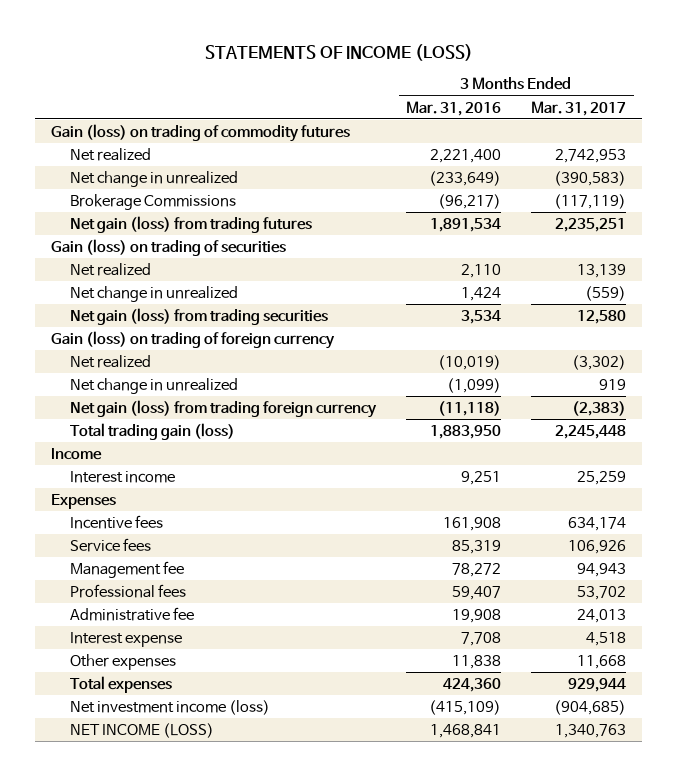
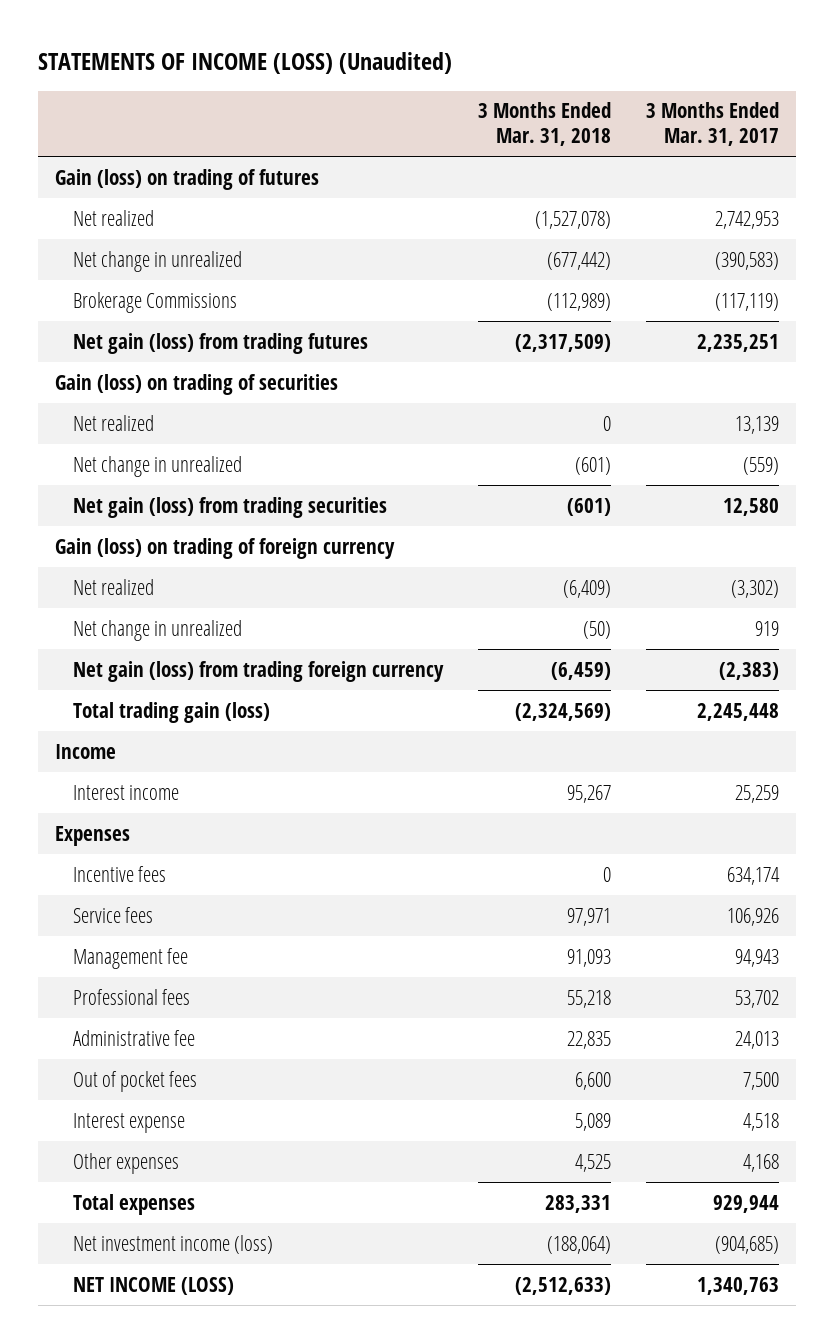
- STATEMENTS OF INCOME (LOSS)
+ STATEMENTS OF INCOME (LOSS) (Unaudited)
- | 3 Months Ended Mar. 31, 2016 | 3 Months Ended Mar. 31, 2017
+ | 3 Months Ended Mar. 31, 2018 | 3 Months Ended Mar. 31, 2017
- Gain (loss) on trading of commodity futures
+ Gain (loss) on trading of futures
+ Out of pocket fees | 6,600 | 7,500
- Other expenses | 11,838 | 11,668
+ Other expenses | 4,525 | 4,168

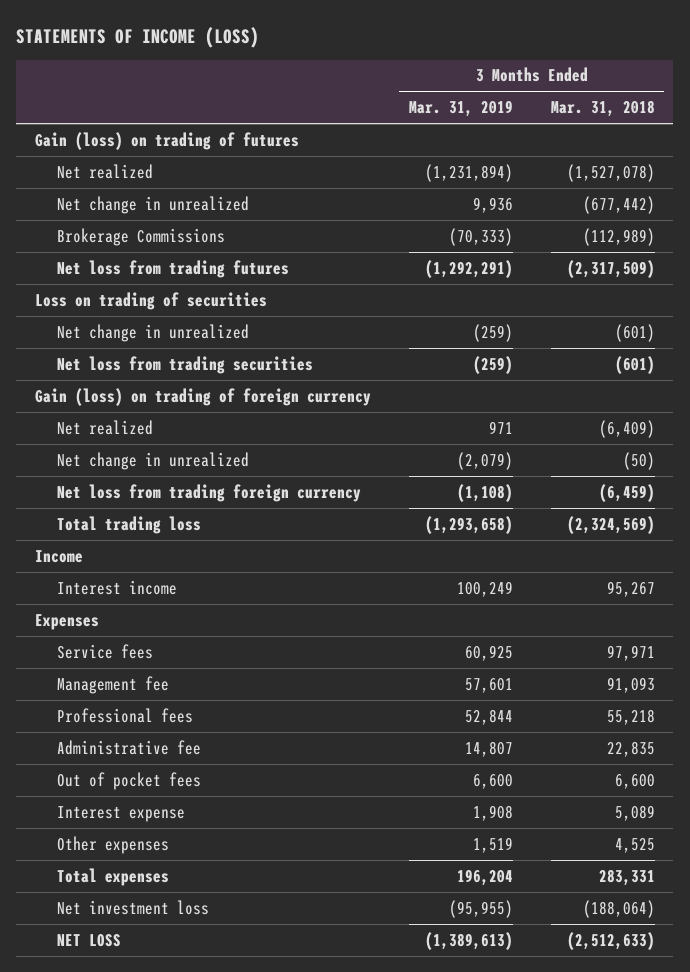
- STATEMENTS OF INCOME (LOSS) (Unaudited)
+ STATEMENTS OF INCOME (LOSS)
- | 3 Months Ended Mar. 31, 2018 | 3 Months Ended Mar. 31, 2017
+ | 3 Months Ended Mar. 31, 2019 | 3 Months Ended Mar. 31, 2018
- Net gain (loss) from trading futures | (2,317,509) | 2,235,251
- Gain (loss) on trading of securities
- Net realized | 0 | 13,139
+ Net loss from trading futures | (1,292,291) | (2,317,509)
+ Loss on trading of securities
- Net gain (loss) from trading securities | (601) | 12,580
+ Net loss from trading securities | (259) | (601)
- Net gain (loss) from trading foreign currency | (6,459) | (2,383)
- Total trading gain (loss) | (2,324,569) | 2,245,448
+ Net loss from trading foreign currency | (1,108) | (6,459)
+ Total trading loss | (1,293,658) | (2,324,569)
- Incentive fees | 0 | 634,174
- Net investment income (loss) | (188,064) | (904,685)
- NET INCOME (LOSS) | (2,512,633) | 1,340,763
+ Net investment loss | (95,955) | (188,064)
+ NET LOSS | (1,389,613) | (2,512,633)

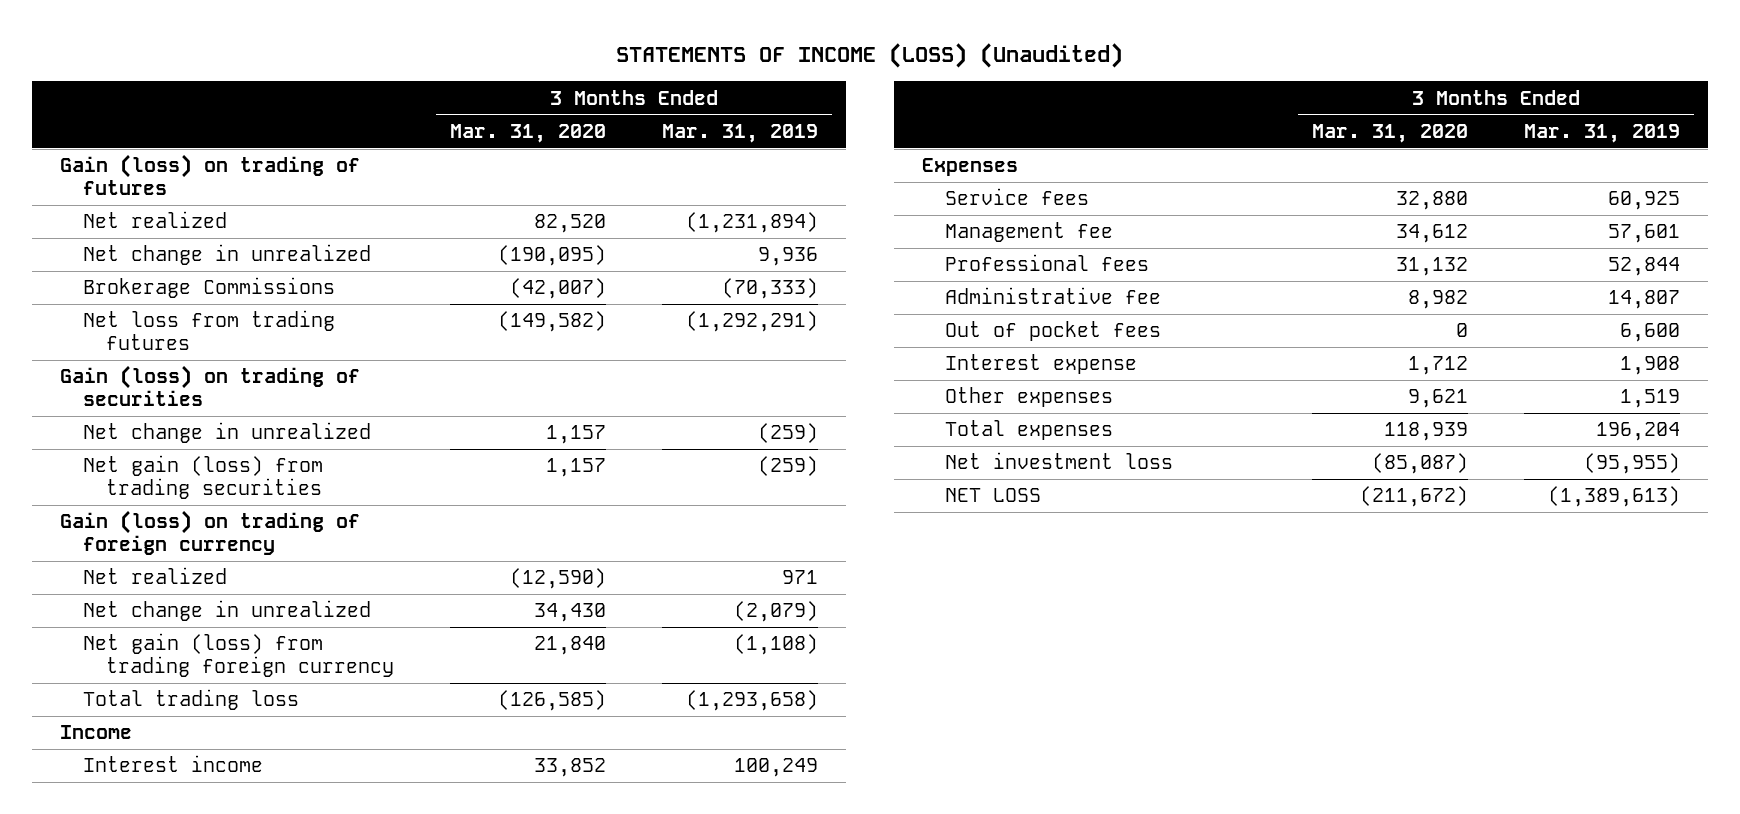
- STATEMENTS OF INCOME (LOSS)
+ STATEMENTS OF INCOME (LOSS) (Unaudited)
- | 3 Months Ended Mar. 31, 2019 | 3 Months Ended Mar. 31, 2018
+ | 3 Months Ended Mar. 31, 2020 | 3 Months Ended Mar. 31, 2019
- Loss on trading of securities
+ Gain (loss) on trading of securities
- Net loss from trading securities | (259) | (601)
+ Net gain (loss) from trading securities | 1,157 | (259)
- Net loss from trading foreign currency | (1,108) | (6,459)
+ Net gain (loss) from trading foreign currency | 21,840 | (1,108)

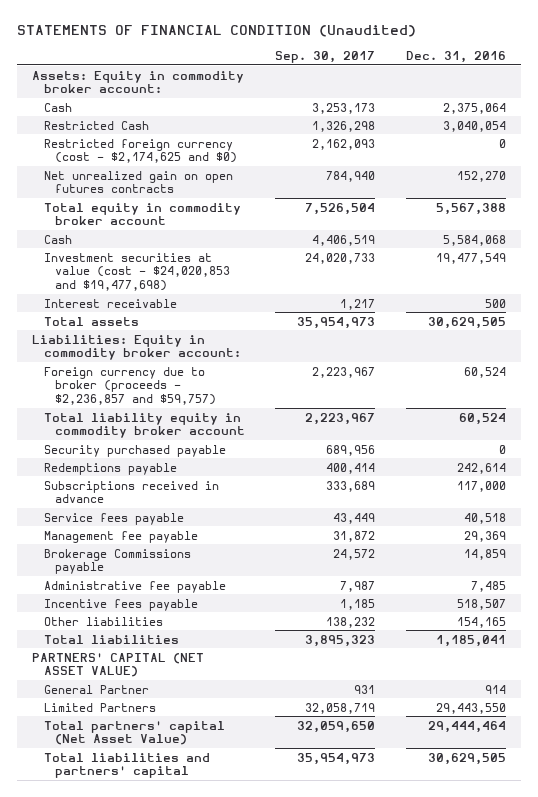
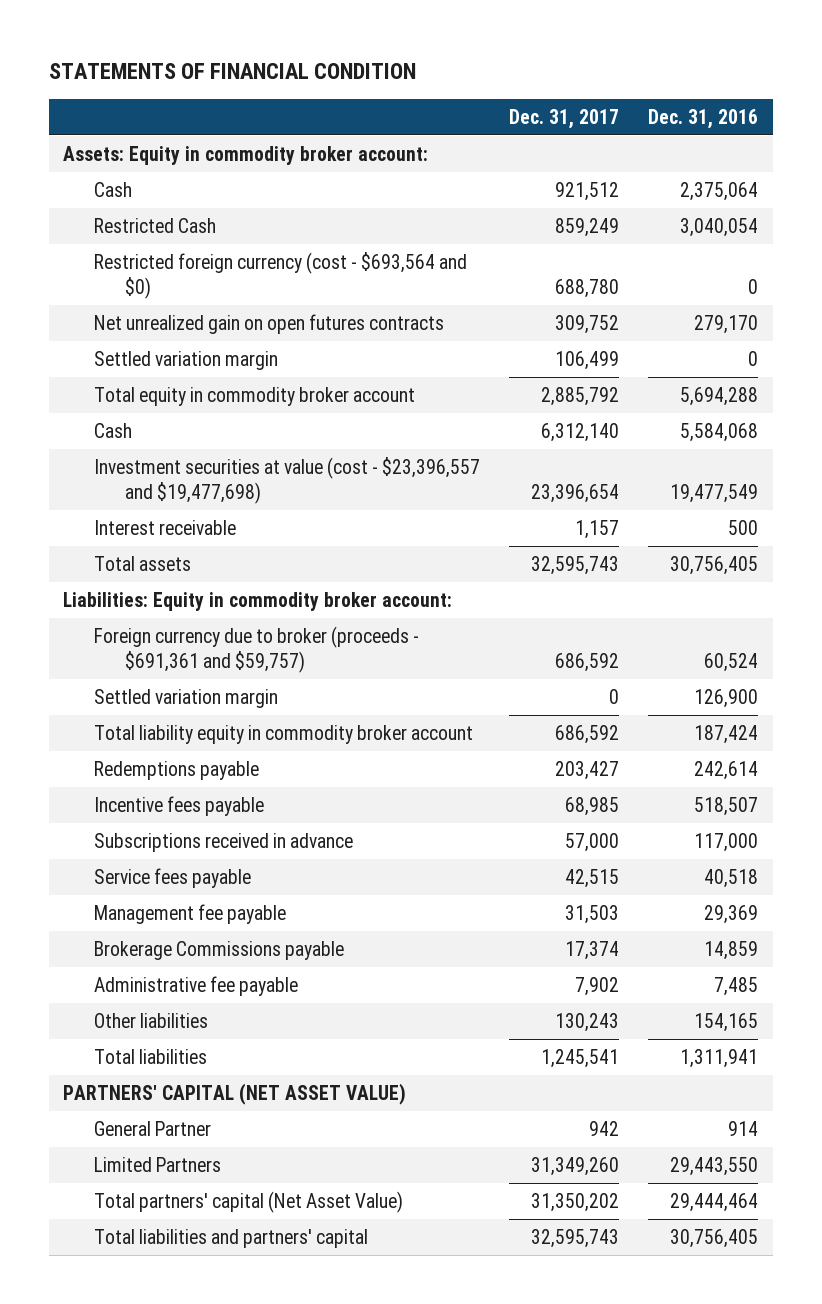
- STATEMENTS OF FINANCIAL CONDITION (Unaudited)
+ STATEMENTS OF FINANCIAL CONDITION
- | Sep. 30, 2017 | Dec. 31, 2016
+ | Dec. 31, 2017 | Dec. 31, 2016
- Restricted foreign currency (cost - $2,174,625 and $0) | 2,162,093 | 0
- Net unrealized gain on open futures contracts | 784,940 | 152,270
- Total equity in commodity broker account | 7,526,504 | 5,567,388
+ Restricted foreign currency (cost - $693,564 and $0) | 688,780 | 0
+ Net unrealized gain on open futures contracts | 309,752 | 279,170
+ Settled variation margin | 106,499 | 0
+ Total equity in commodity broker account | 2,885,792 | 5,694,288
- Investment securities at value (cost - $24,020,853 and $19,477,698) | 24,020,733 | 19,477,549
+ Investment securities at value (cost - $23,396,557 and $19,477,698) | 23,396,654 | 19,477,549
- Total assets | 35,954,973 | 30,629,505
+ Total assets | 32,595,743 | 30,756,405
- Foreign currency due to broker (proceeds - $2,236,857 and $59,757) | 2,223,967 | 60,524
- Total liability equity in commodity broker account | 2,223,967 | 60,524
- Security purchased payable | 689,956 | 0
+ Foreign currency due to broker (proceeds - $691,361 and $59,757) | 686,592 | 60,524
+ Settled variation margin | 0 | 126,900
+ Total liability equity in commodity broker account | 686,592 | 187,424
moved up: Incentive fees payable | 68,985 | 518,507
- Total liabilities | 3,895,323 | 1,185,041
+ Total liabilities | 1,245,541 | 1,311,941
- Total liabilities and partners' capital | 35,954,973 | 30,629,505
+ Total liabilities and partners' capital | 32,595,743 | 30,756,405

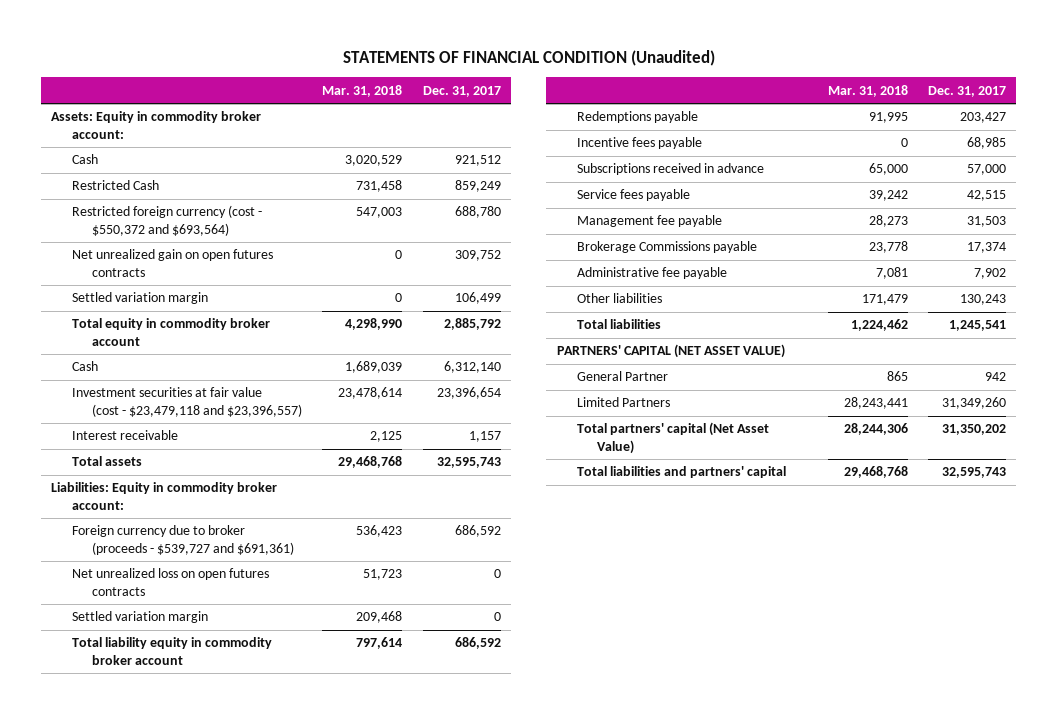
- STATEMENTS OF FINANCIAL CONDITION
+ STATEMENTS OF FINANCIAL CONDITION (Unaudited)
- | Dec. 31, 2017 | Dec. 31, 2016
+ | Mar. 31, 2018 | Dec. 31, 2017
- Restricted foreign currency (cost - $693,564 and $0) | 688,780 | 0
+ Restricted foreign currency (cost - $550,372 and $693,564) | 547,003 | 688,780
- Investment securities at value (cost - $23,396,557 and $19,477,698) | 23,396,654 | 19,477,549
+ Investment securities at fair value (cost - $23,479,118 and $23,396,557) | 23,478,614 | 23,396,654
- Foreign currency due to broker (proceeds - $691,361 and $59,757) | 686,592 | 60,524
+ Foreign currency due to broker (proceeds - $539,727 and $691,361) | 536,423 | 686,592
+ Net unrealized loss on open futures contracts | 51,723 | 0

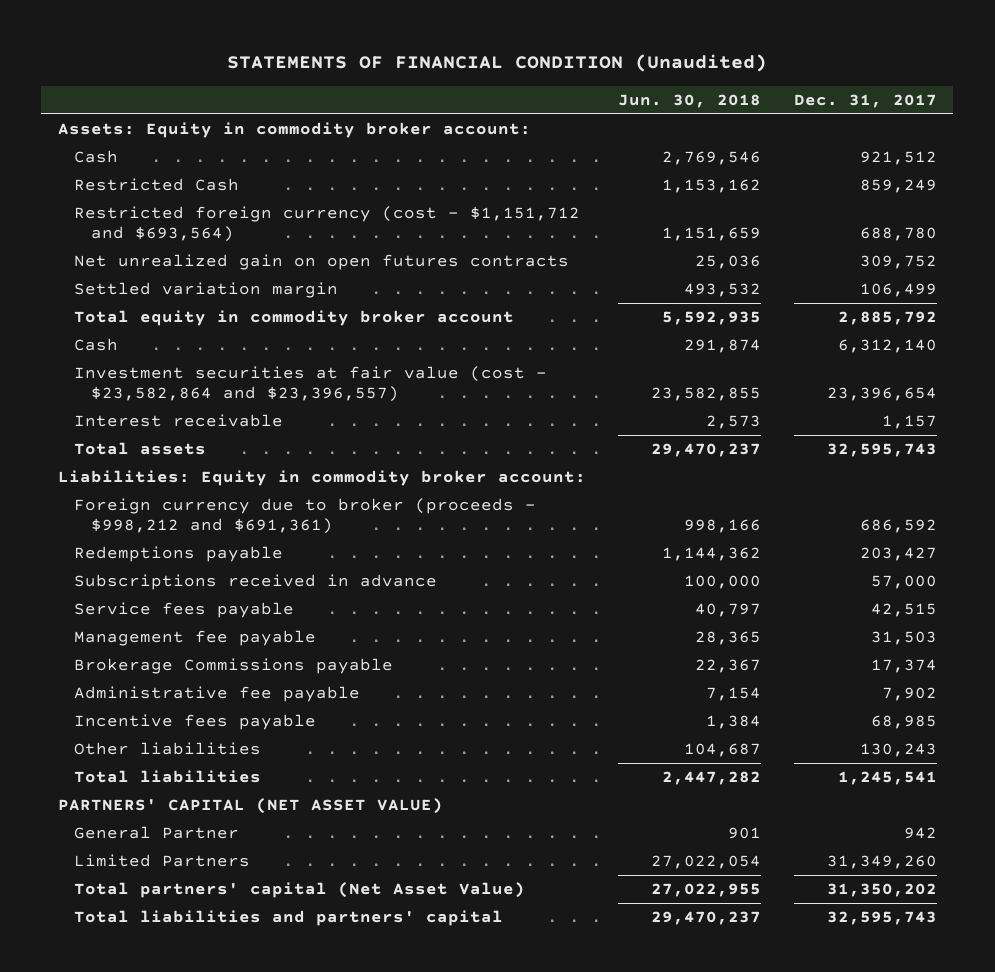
- | Mar. 31, 2018 | Dec. 31, 2017
+ | Jun. 30, 2018 | Dec. 31, 2017
- Restricted foreign currency (cost - $550,372 and $693,564) | 547,003 | 688,780
+ Restricted foreign currency (cost - $1,151,712 and $693,564) | 1,151,659 | 688,780
- Investment securities at fair value (cost - $23,479,118 and $23,396,557) | 23,478,614 | 23,396,654
+ Investment securities at fair value (cost - $23,582,864 and $23,396,557) | 23,582,855 | 23,396,654
- Foreign currency due to broker (proceeds - $539,727 and $691,361) | 536,423 | 686,592
- Net unrealized loss on open futures contracts | 51,723 | 0
- Settled variation margin | 209,468 | 0
- Total liability equity in commodity broker account | 797,614 | 686,592
+ Foreign currency due to broker (proceeds - $998,212 and $691,361) | 998,166 | 686,592
moved down: Incentive fees payable | 1,384 | 68,985

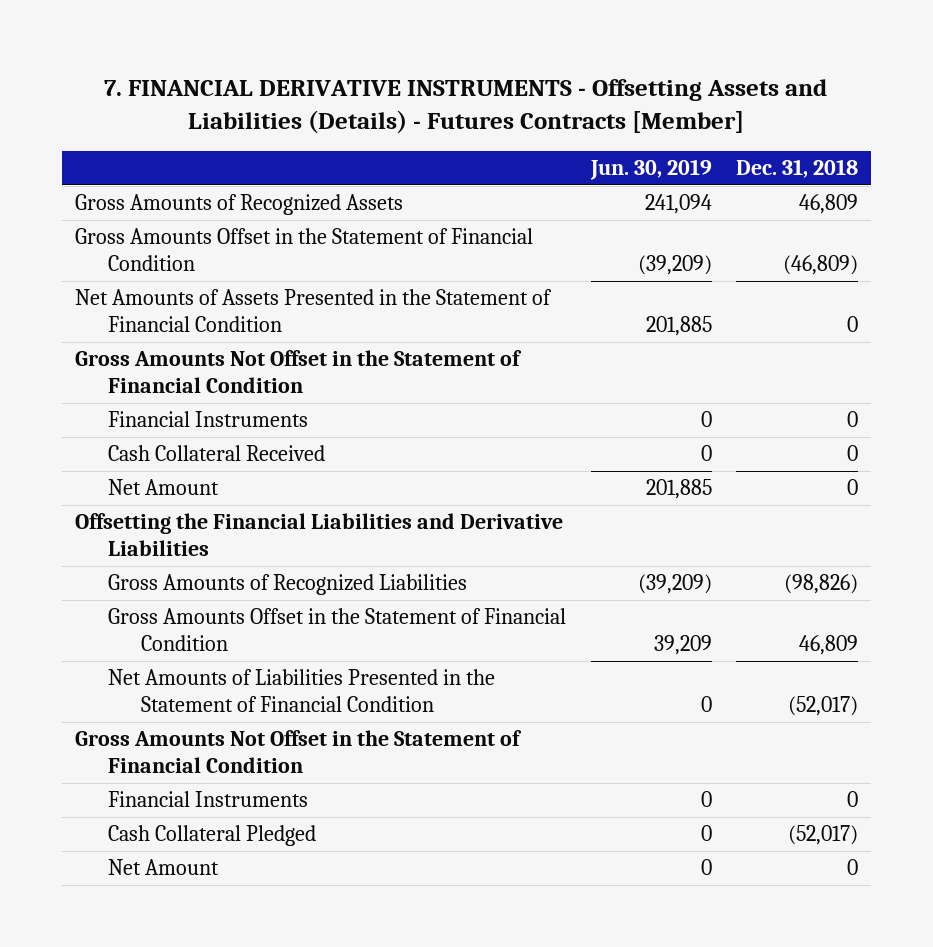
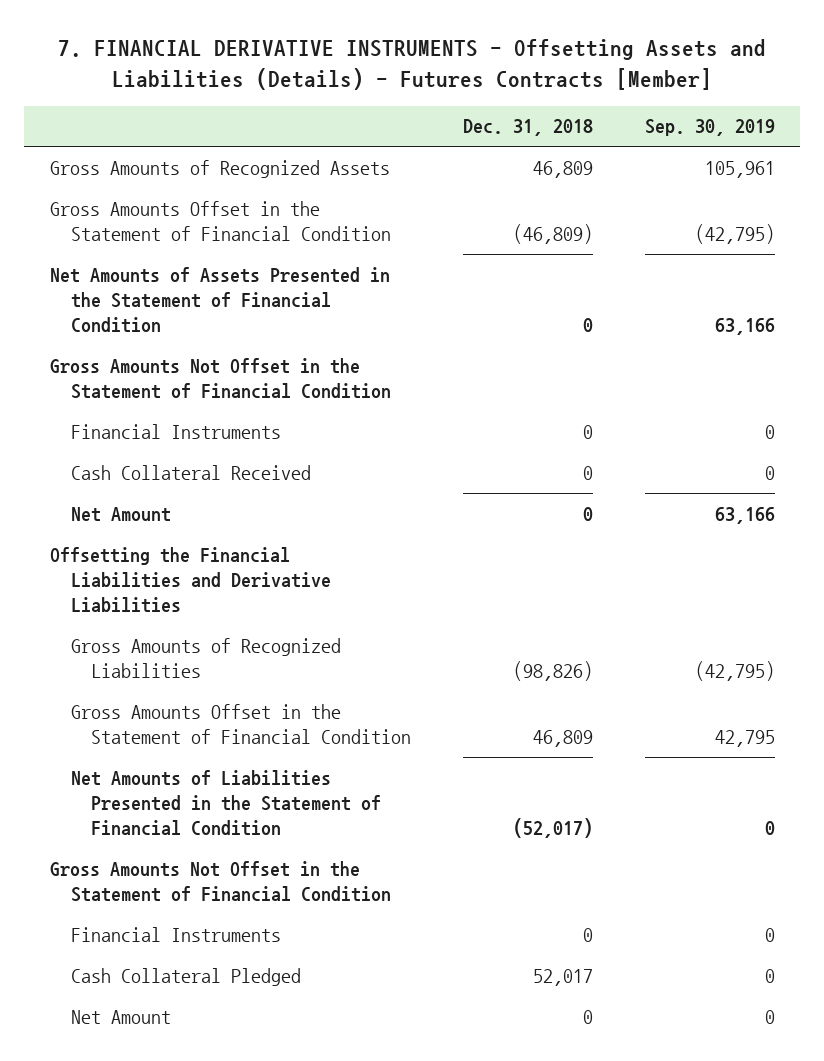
- | Jun. 30, 2019 | Dec. 31, 2018
+ | Dec. 31, 2018 | Sep. 30, 2019
- Cash Collateral Pledged | 0 | (52,017)
+ Cash Collateral Pledged | 52,017 | 0

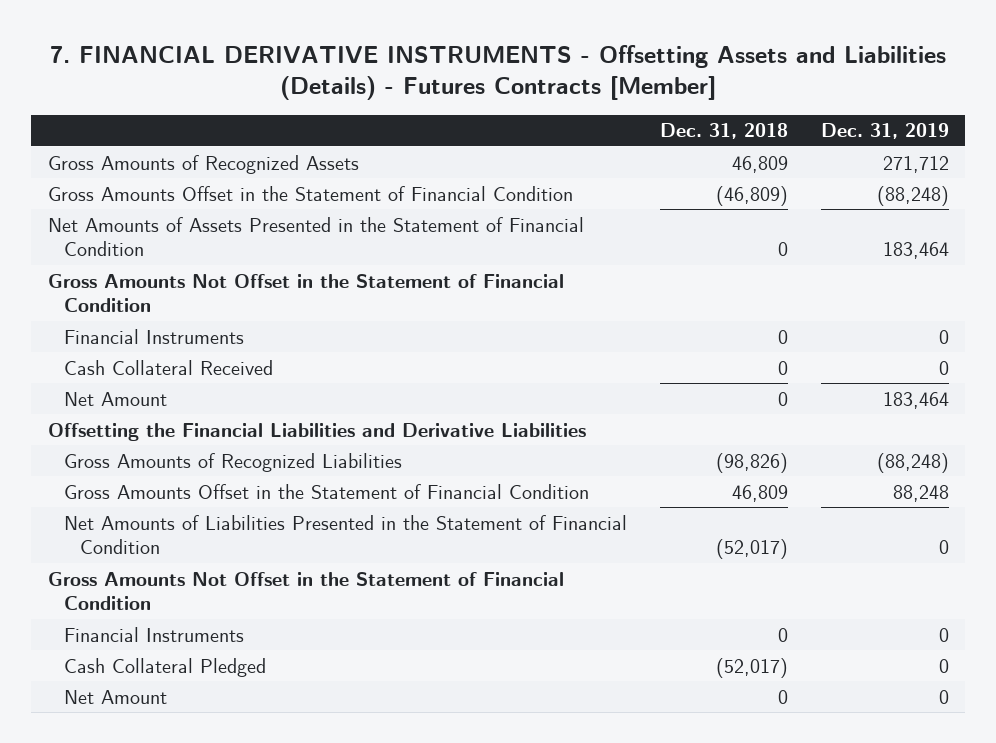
- | Dec. 31, 2018 | Sep. 30, 2019
+ | Dec. 31, 2018 | Dec. 31, 2019
- Cash Collateral Pledged | 52,017 | 0
+ Cash Collateral Pledged | (52,017) | 0

